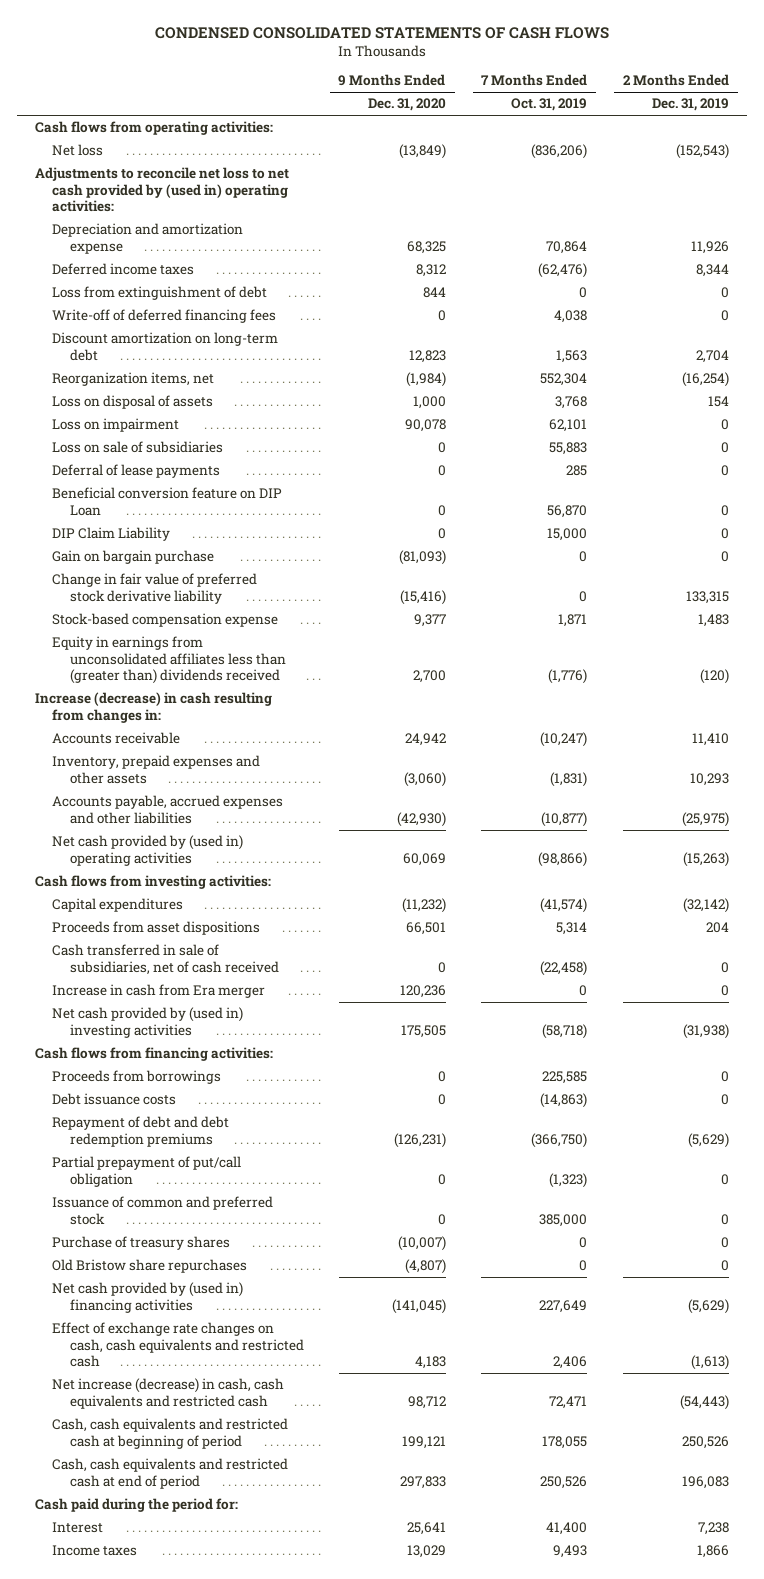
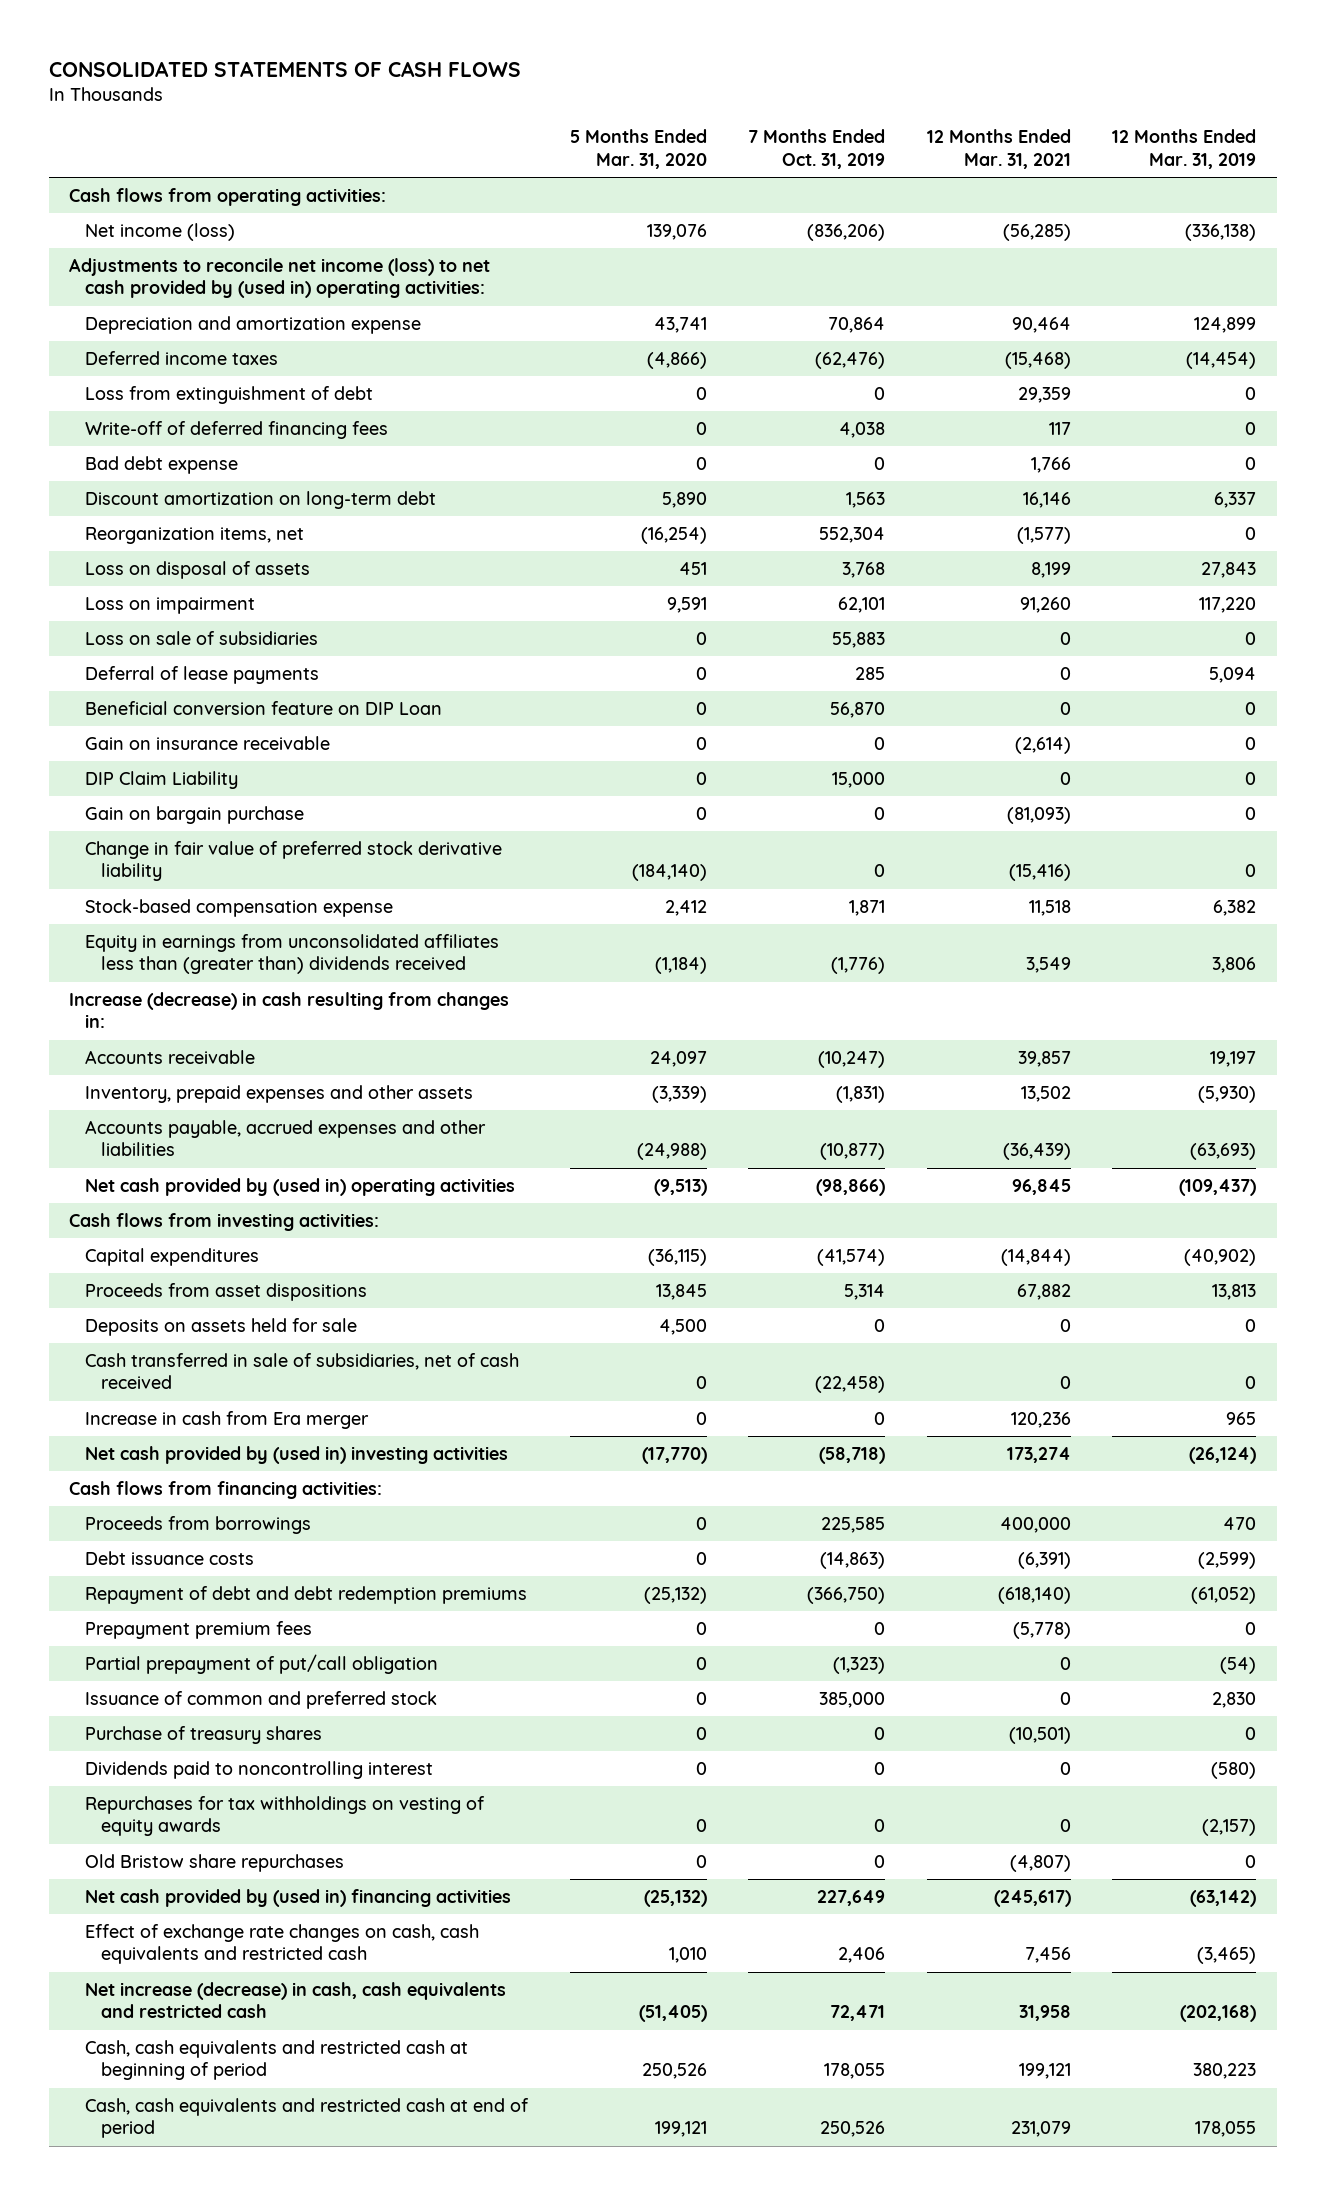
- CONDENSED CONSOLIDATED STATEMENTS OF CASH FLOWS
+ CONSOLIDATED STATEMENTS OF CASH FLOWS
- | 9 Months Ended Dec. 31, 2020 | 7 Months Ended Oct. 31, 2019 | 2 Months Ended Dec. 31, 2019
+ | 5 Months Ended Mar. 31, 2020 | 7 Months Ended Oct. 31, 2019 | 12 Months Ended Mar. 31, 2021 | 12 Months Ended Mar. 31, 2019
- Net loss | (13,849) | (836,206) | (152,543)
- Adjustments to reconcile net loss to net cash provided by (used in) operating activities:
+ Net income (loss) | 139,076 | (836,206) | (56,285) | (336,138)
+ Adjustments to reconcile net income (loss) to net cash provided by (used in) operating activities:
+ Bad debt expense | 0 | 0 | 1,766 | 0
+ Gain on insurance receivable | 0 | 0 | (2,614) | 0
+ Deposits on assets held for sale | 4,500 | 0 | 0 | 0
+ Prepayment premium fees | 0 | 0 | (5,778) | 0
+ Dividends paid to noncontrolling interest | 0 | 0 | 0 | (580)
+ Repurchases for tax withholdings on vesting of equity awards | 0 | 0 | 0 | (2,157)
- Cash paid during the period for:
- Interest | 25,641 | 41,400 | 7,238
- Income taxes | 13,029 | 9,493 | 1,866

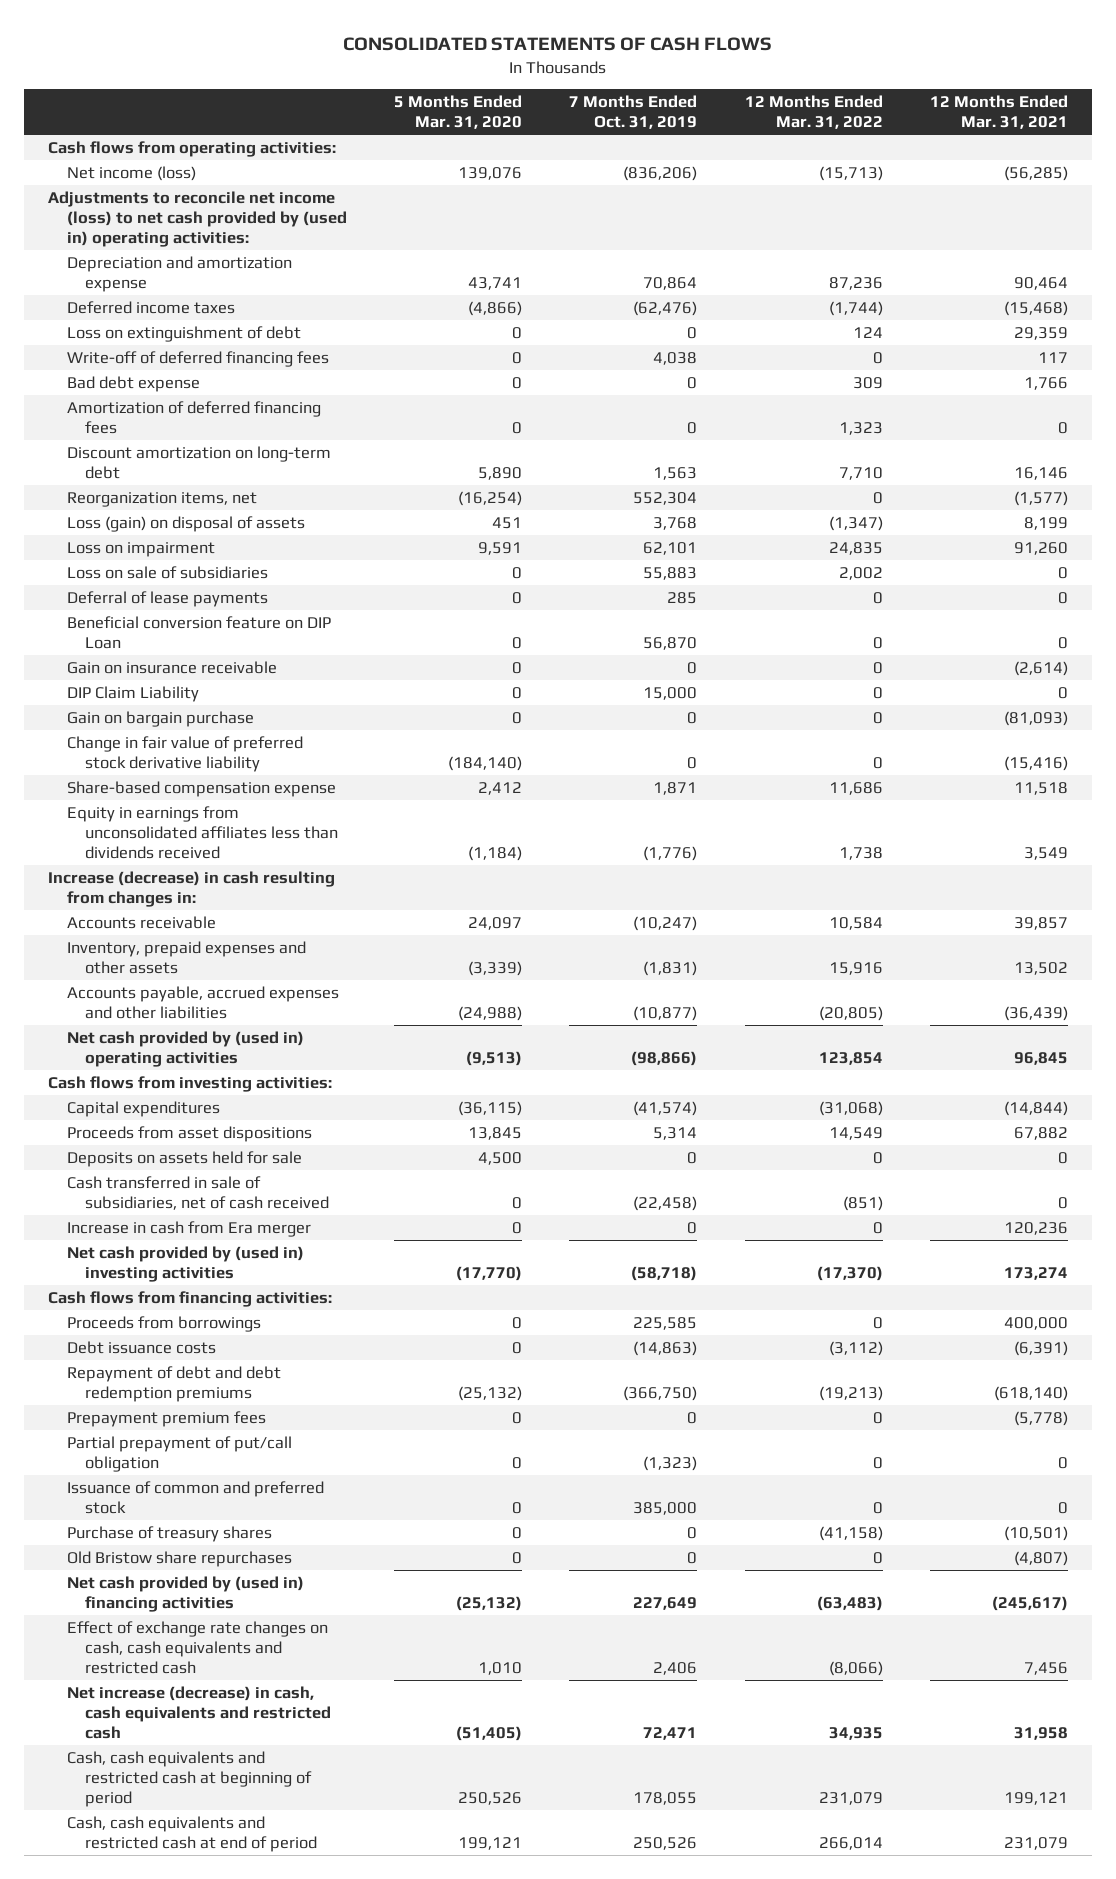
- | 5 Months Ended Mar. 31, 2020 | 7 Months Ended Oct. 31, 2019 | 12 Months Ended Mar. 31, 2021 | 12 Months Ended Mar. 31, 2019
+ | 5 Months Ended Mar. 31, 2020 | 7 Months Ended Oct. 31, 2019 | 12 Months Ended Mar. 31, 2022 | 12 Months Ended Mar. 31, 2021
- Loss from extinguishment of debt | 0 | 0 | 29,359 | 0
+ Loss on extinguishment of debt | 0 | 0 | 124 | 29,359
+ Amortization of deferred financing fees | 0 | 0 | 1,323 | 0
- Loss on disposal of assets | 451 | 3,768 | 8,199 | 27,843
+ Loss (gain) on disposal of assets | 451 | 3,768 | (1,347) | 8,199
- Stock-based compensation expense | 2,412 | 1,871 | 11,518 | 6,382
- Equity in earnings from unconsolidated affiliates less than (greater than) dividends received | (1,184) | (1,776) | 3,549 | 3,806
+ Share-based compensation expense | 2,412 | 1,871 | 11,686 | 11,518
+ Equity in earnings from unconsolidated affiliates less than dividends received | (1,184) | (1,776) | 1,738 | 3,549
- Dividends paid to noncontrolling interest | 0 | 0 | 0 | (580)
- Repurchases for tax withholdings on vesting of equity awards | 0 | 0 | 0 | (2,157)

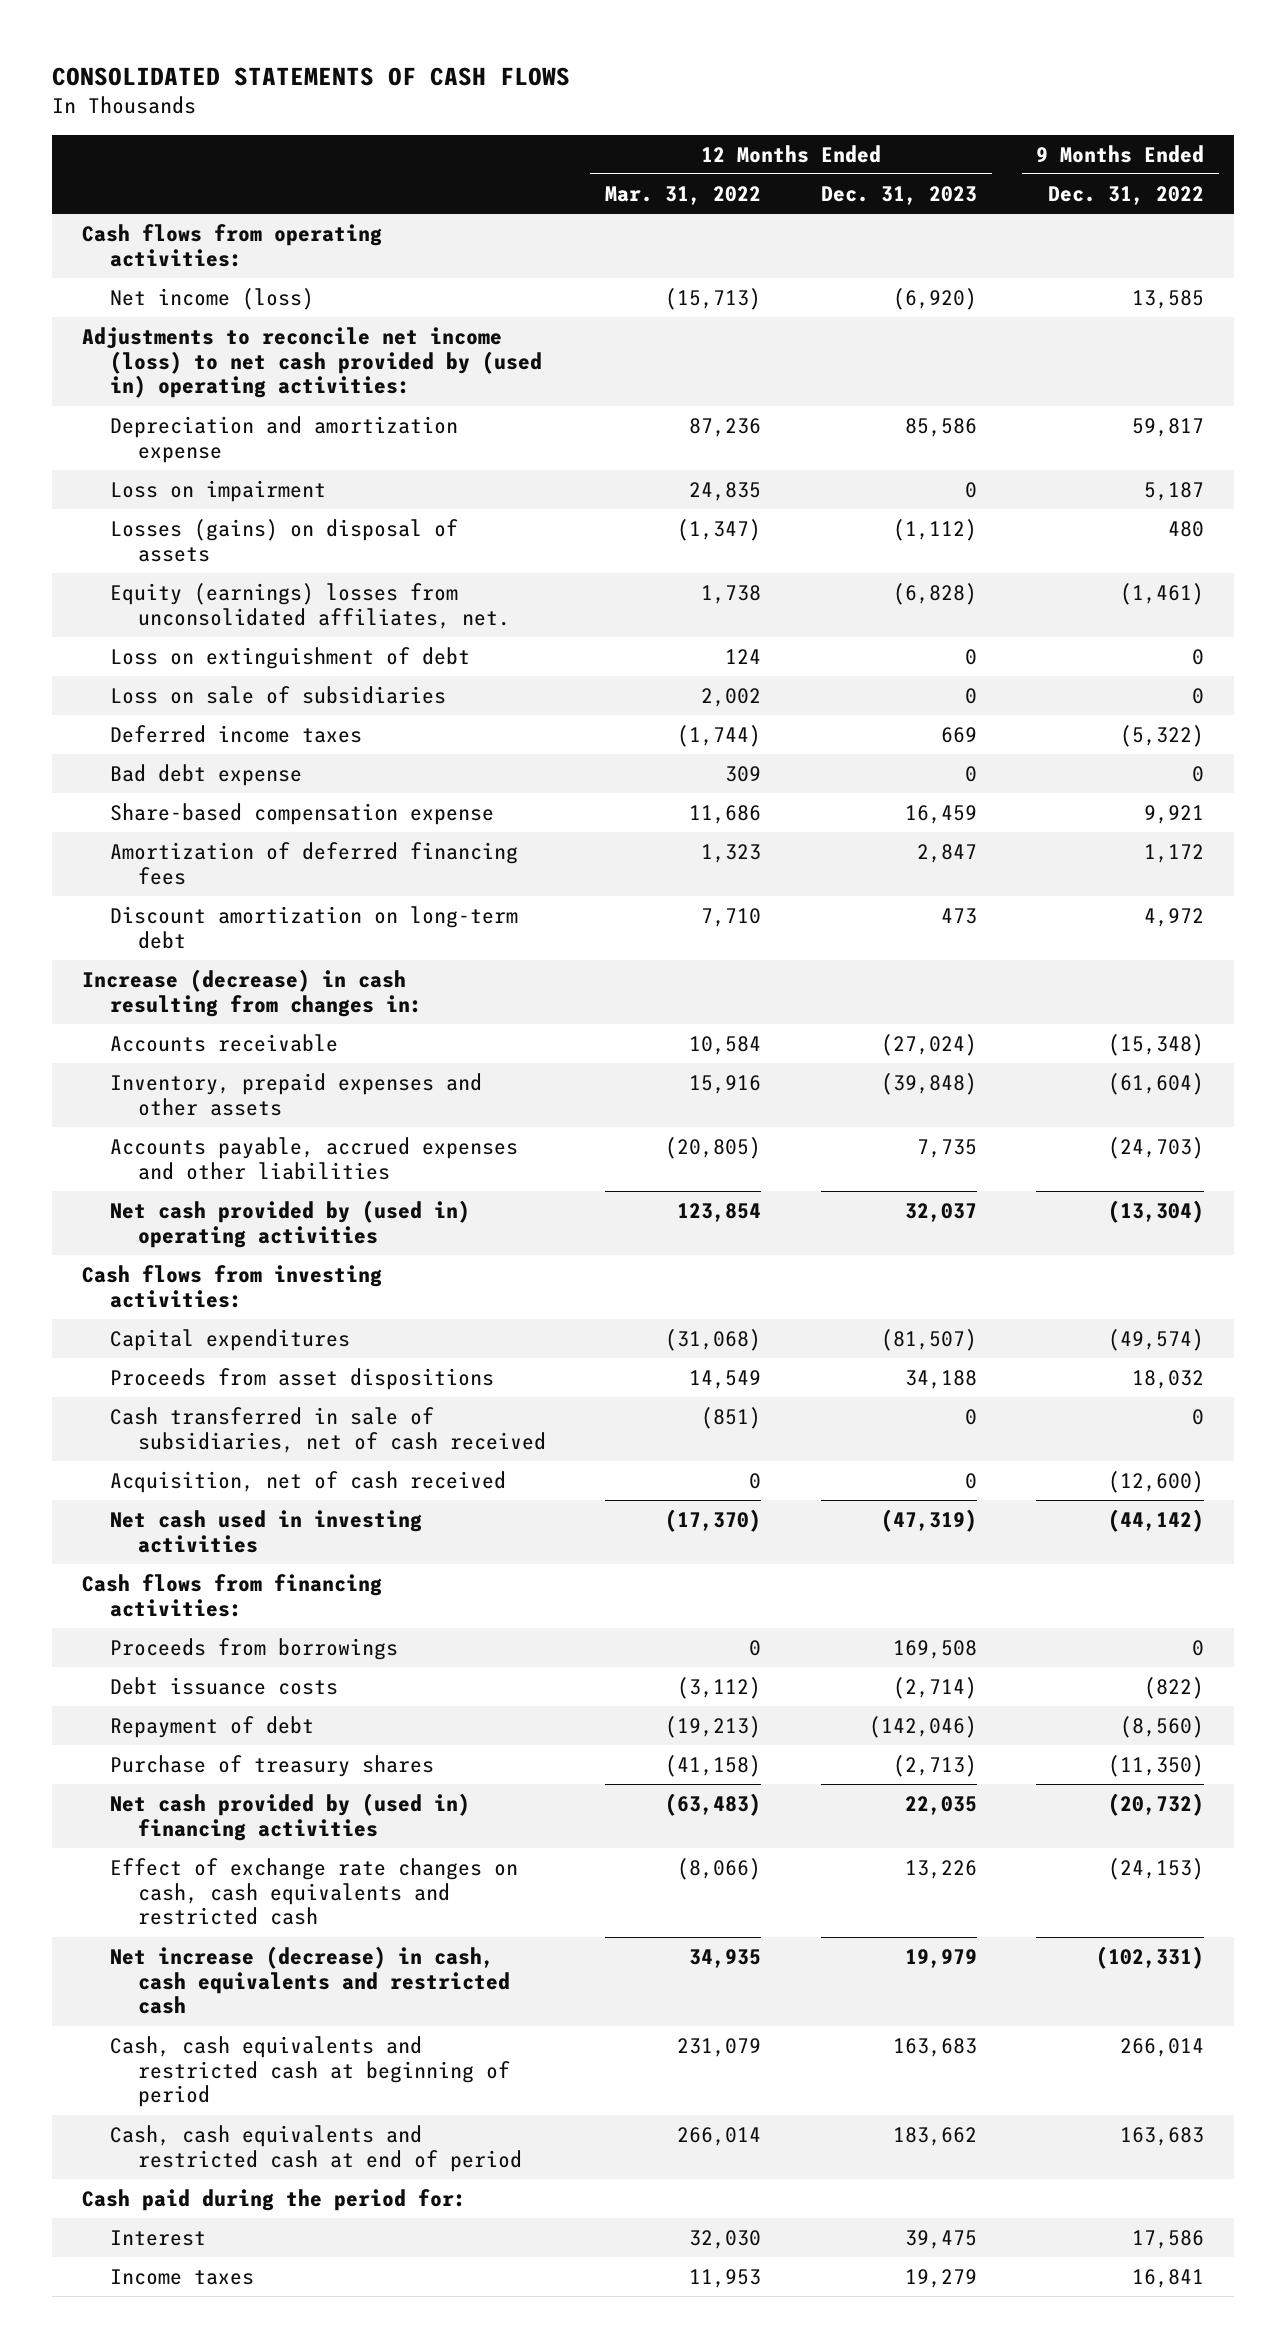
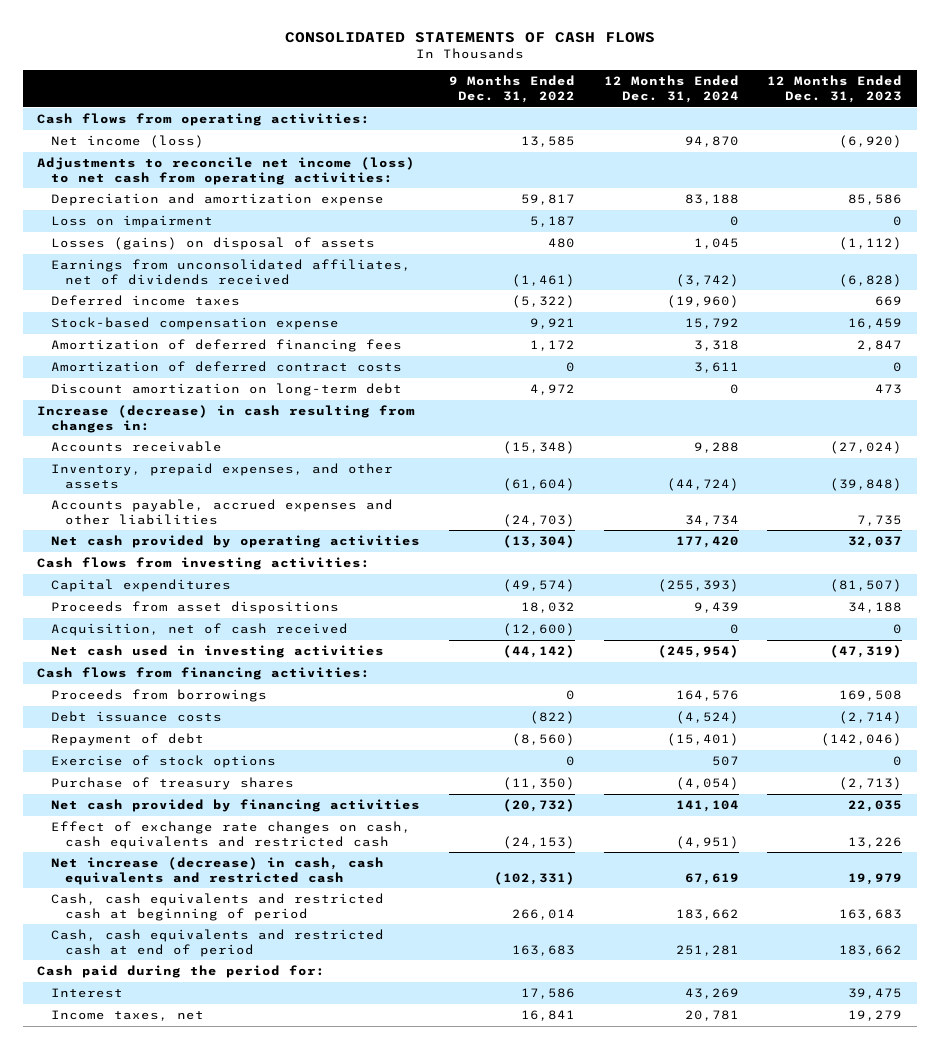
- | 12 Months Ended Mar. 31, 2022 | 12 Months Ended Dec. 31, 2023 | 9 Months Ended Dec. 31, 2022
+ | 9 Months Ended Dec. 31, 2022 | 12 Months Ended Dec. 31, 2024 | 12 Months Ended Dec. 31, 2023
- Adjustments to reconcile net income (loss) to net cash provided by (used in) operating activities:
+ Adjustments to reconcile net income (loss) to net cash from operating activities:
- Equity (earnings) losses from unconsolidated affiliates, net. | 1,738 | (6,828) | (1,461)
- Loss on extinguishment of debt | 124 | 0 | 0
- Loss on sale of subsidiaries | 2,002 | 0 | 0
+ Earnings from unconsolidated affiliates, net of dividends received | (1,461) | (3,742) | (6,828)
- Bad debt expense | 309 | 0 | 0
- Share-based compensation expense | 11,686 | 16,459 | 9,921
+ Stock-based compensation expense | 9,921 | 15,792 | 16,459
+ Amortization of deferred contract costs | 0 | 3,611 | 0
- Inventory, prepaid expenses and other assets | 15,916 | (39,848) | (61,604)
+ Inventory, prepaid expenses, and other assets | (61,604) | (44,724) | (39,848)
- Net cash provided by (used in) operating activities | 123,854 | 32,037 | (13,304)
+ Net cash provided by operating activities | (13,304) | 177,420 | 32,037
- Cash transferred in sale of subsidiaries, net of cash received | (851) | 0 | 0
+ Exercise of stock options | 0 | 507 | 0
- Net cash provided by (used in) financing activities | (63,483) | 22,035 | (20,732)
+ Net cash provided by financing activities | (20,732) | 141,104 | 22,035
- Income taxes | 11,953 | 19,279 | 16,841
+ Income taxes, net | 16,841 | 20,781 | 19,279

